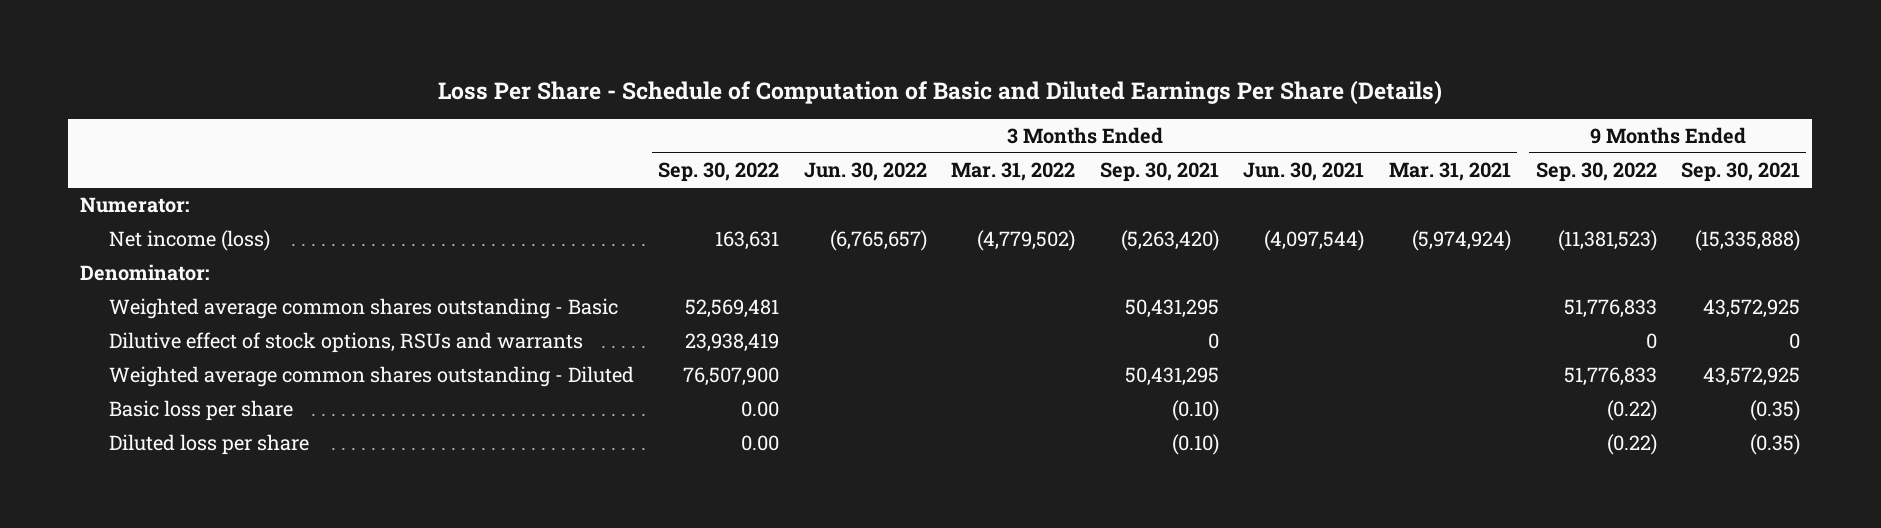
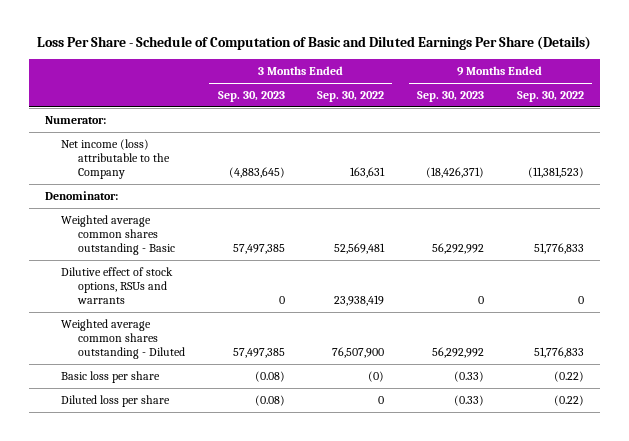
- | 3 Months Ended Sep. 30, 2022 | 3 Months Ended Jun. 30, 2022 | 3 Months Ended Mar. 31, 2022 | 3 Months Ended Sep. 30, 2021 | 3 Months Ended Jun. 30, 2021 | 3 Months Ended Mar. 31, 2021 | 9 Months Ended Sep. 30, 2022 | 9 Months Ended Sep. 30, 2021
+ | 3 Months Ended Sep. 30, 2023 | 3 Months Ended Sep. 30, 2022 | 9 Months Ended Sep. 30, 2023 | 9 Months Ended Sep. 30, 2022
- Net income (loss) | 163,631 | (6,765,657) | (4,779,502) | (5,263,420) | (4,097,544) | (5,974,924) | (11,381,523) | (15,335,888)
+ Net income (loss) attributable to the Company | (4,883,645) | 163,631 | (18,426,371) | (11,381,523)
- Basic loss per share | 0.00 | | | (0.10) | | | (0.22) | (0.35)
- Diluted loss per share | 0.00 | | | (0.10) | | | (0.22) | (0.35)
+ Basic loss per share | (0.08) | (0) | (0.33) | (0.22)
+ Diluted loss per share | (0.08) | 0 | (0.33) | (0.22)

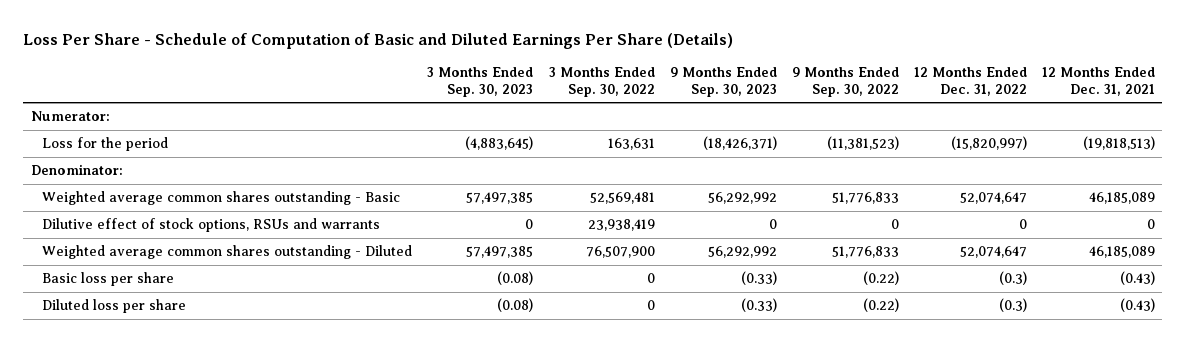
- | 3 Months Ended Sep. 30, 2023 | 3 Months Ended Sep. 30, 2022 | 9 Months Ended Sep. 30, 2023 | 9 Months Ended Sep. 30, 2022
+ | 3 Months Ended Sep. 30, 2023 | 3 Months Ended Sep. 30, 2022 | 9 Months Ended Sep. 30, 2023 | 9 Months Ended Sep. 30, 2022 | 12 Months Ended Dec. 31, 2022 | 12 Months Ended Dec. 31, 2021
- Net income (loss) attributable to the Company | (4,883,645) | 163,631 | (18,426,371) | (11,381,523)
+ Loss for the period | (4,883,645) | 163,631 | (18,426,371) | (11,381,523) | (15,820,997) | (19,818,513)
- Basic loss per share | (0.08) | (0) | (0.33) | (0.22)
+ Basic loss per share | (0.08) | 0 | (0.33) | (0.22) | (0.3) | (0.43)

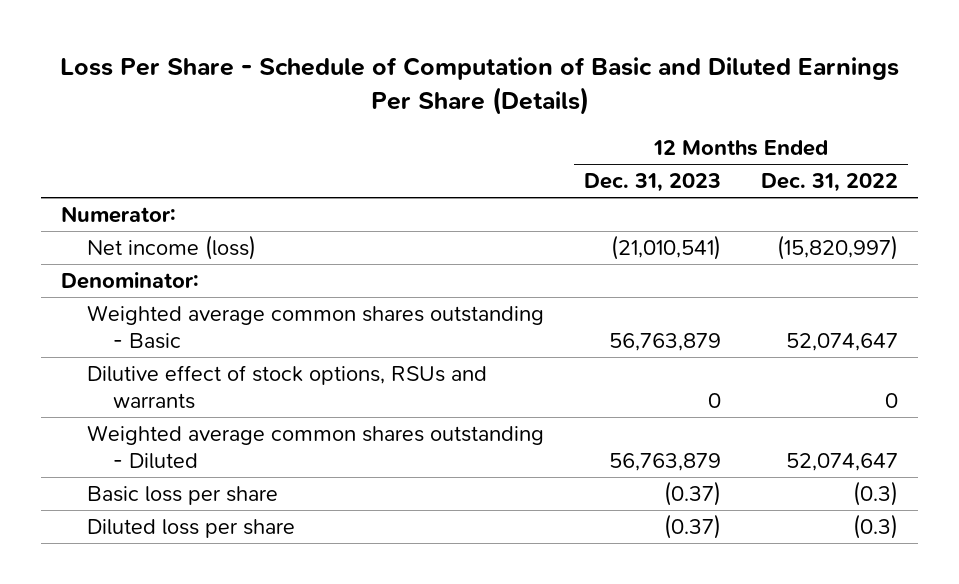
- | 3 Months Ended Sep. 30, 2023 | 3 Months Ended Sep. 30, 2022 | 9 Months Ended Sep. 30, 2023 | 9 Months Ended Sep. 30, 2022 | 12 Months Ended Dec. 31, 2022 | 12 Months Ended Dec. 31, 2021
+ | 12 Months Ended Dec. 31, 2023 | 12 Months Ended Dec. 31, 2022
- Loss for the period | (4,883,645) | 163,631 | (18,426,371) | (11,381,523) | (15,820,997) | (19,818,513)
+ Net income (loss) | (21,010,541) | (15,820,997)

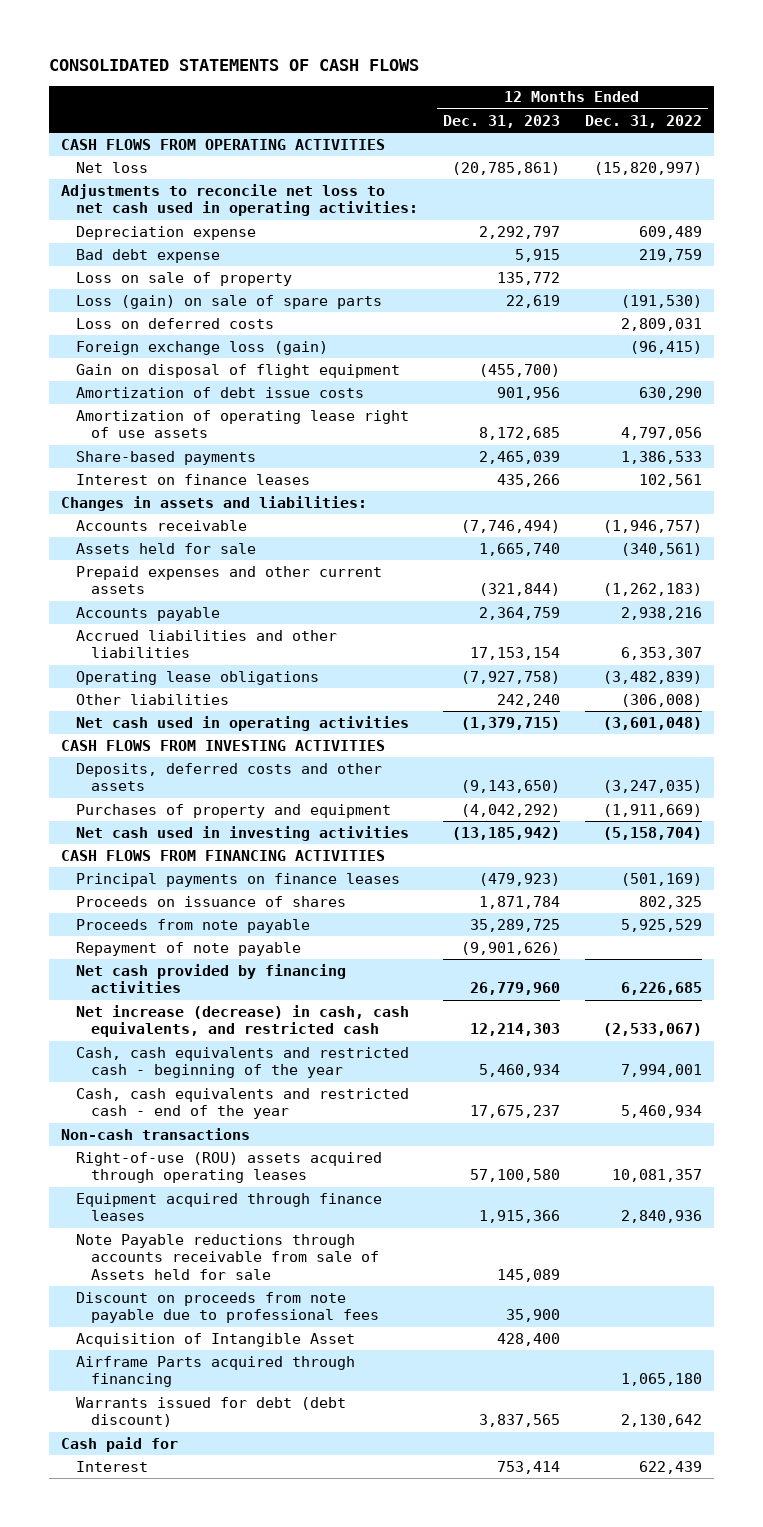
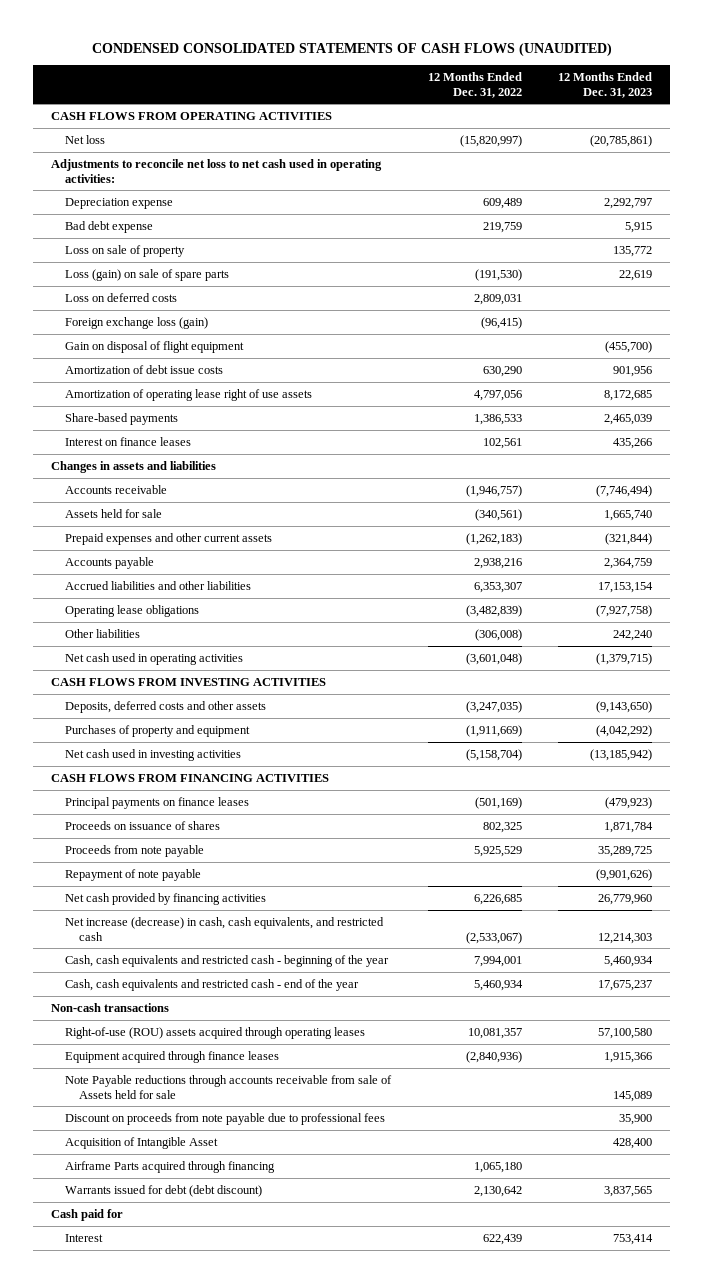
- CONSOLIDATED STATEMENTS OF CASH FLOWS
+ CONDENSED CONSOLIDATED STATEMENTS OF CASH FLOWS (UNAUDITED)
- | 12 Months Ended Dec. 31, 2023 | 12 Months Ended Dec. 31, 2022
+ | 12 Months Ended Dec. 31, 2022 | 12 Months Ended Dec. 31, 2023
- Changes in assets and liabilities:
+ Changes in assets and liabilities
- Equipment acquired through finance leases | 1,915,366 | 2,840,936
+ Equipment acquired through finance leases | (2,840,936) | 1,915,366

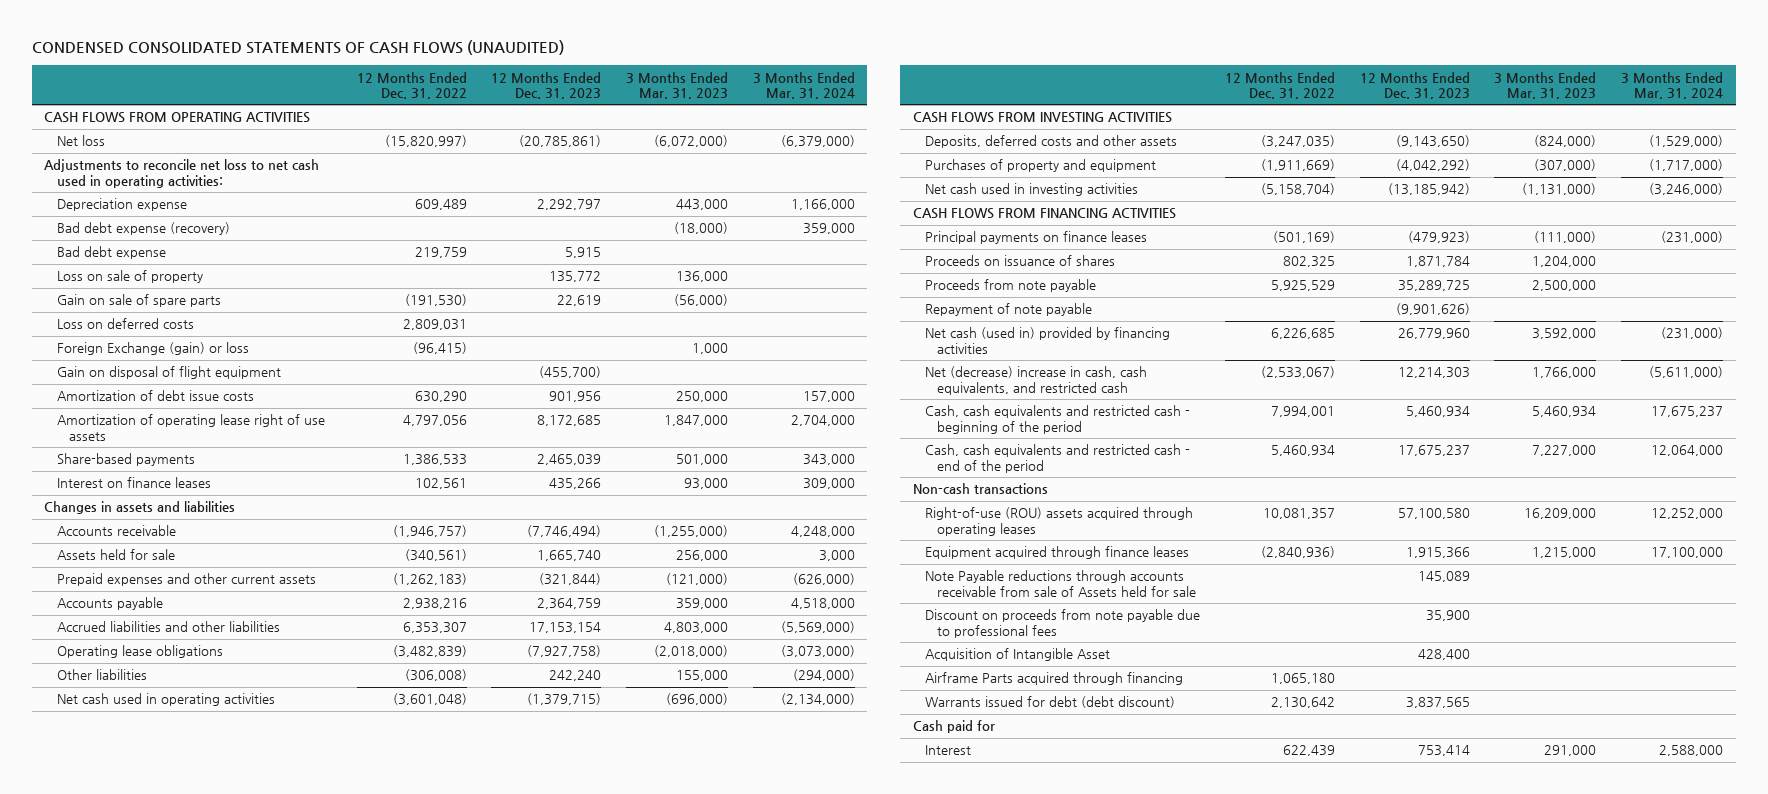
- | 12 Months Ended Dec. 31, 2022 | 12 Months Ended Dec. 31, 2023
+ | 12 Months Ended Dec. 31, 2022 | 12 Months Ended Dec. 31, 2023 | 3 Months Ended Mar. 31, 2023 | 3 Months Ended Mar. 31, 2024
+ Bad debt expense (recovery) | | | (18,000) | 359,000
- Loss (gain) on sale of spare parts | (191,530) | 22,619
+ Gain on sale of spare parts | (191,530) | 22,619 | (56,000) |
- Foreign exchange loss (gain) | (96,415) |
+ Foreign Exchange (gain) or loss | (96,415) | | 1,000 |
- Net cash provided by financing activities | 6,226,685 | 26,779,960
- Net increase (decrease) in cash, cash equivalents, and restricted cash | (2,533,067) | 12,214,303
- Cash, cash equivalents and restricted cash - beginning of the year | 7,994,001 | 5,460,934
- Cash, cash equivalents and restricted cash - end of the year | 5,460,934 | 17,675,237
+ Net cash (used in) provided by financing activities | 6,226,685 | 26,779,960 | 3,592,000 | (231,000)
+ Net (decrease) increase in cash, cash equivalents, and restricted cash | (2,533,067) | 12,214,303 | 1,766,000 | (5,611,000)
+ Cash, cash equivalents and restricted cash - beginning of the period | 7,994,001 | 5,460,934 | 5,460,934 | 17,675,237
+ Cash, cash equivalents and restricted cash - end of the period | 5,460,934 | 17,675,237 | 7,227,000 | 12,064,000

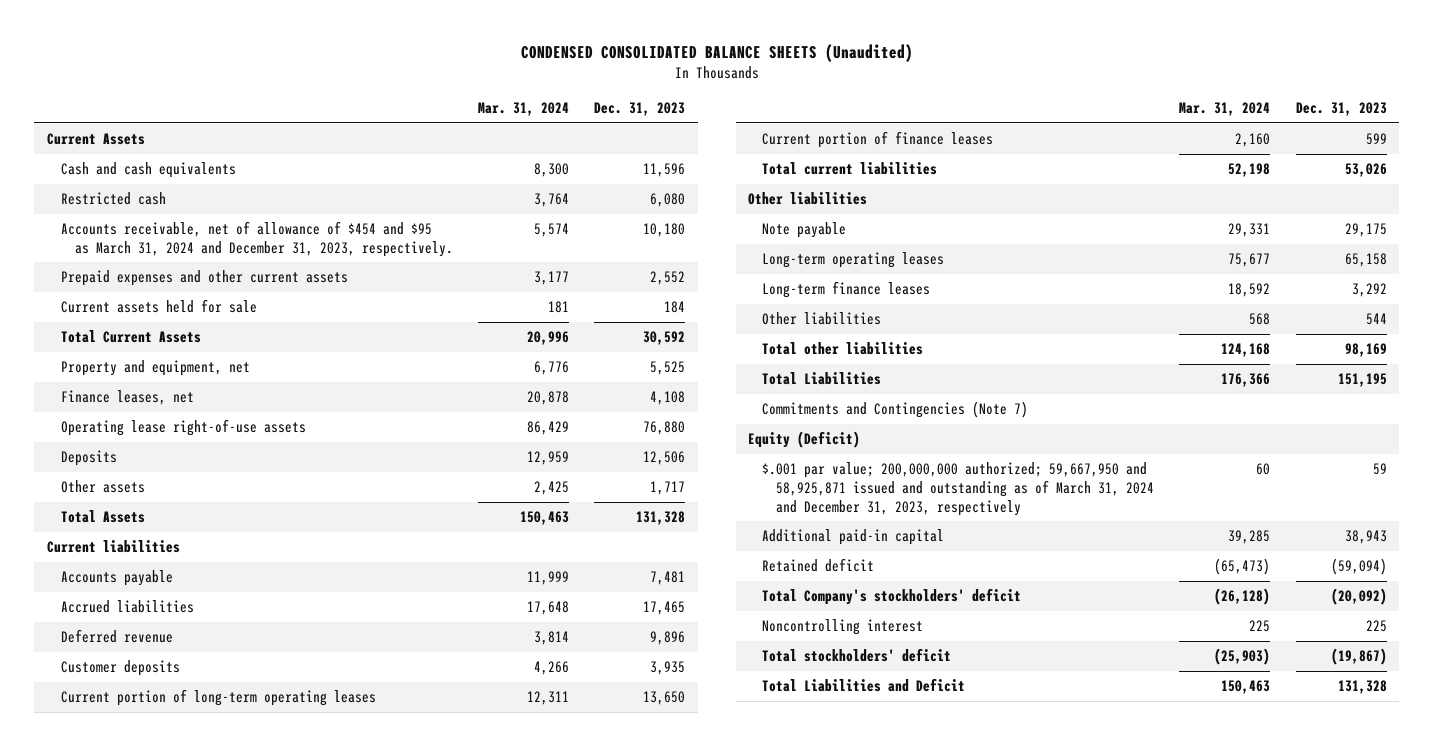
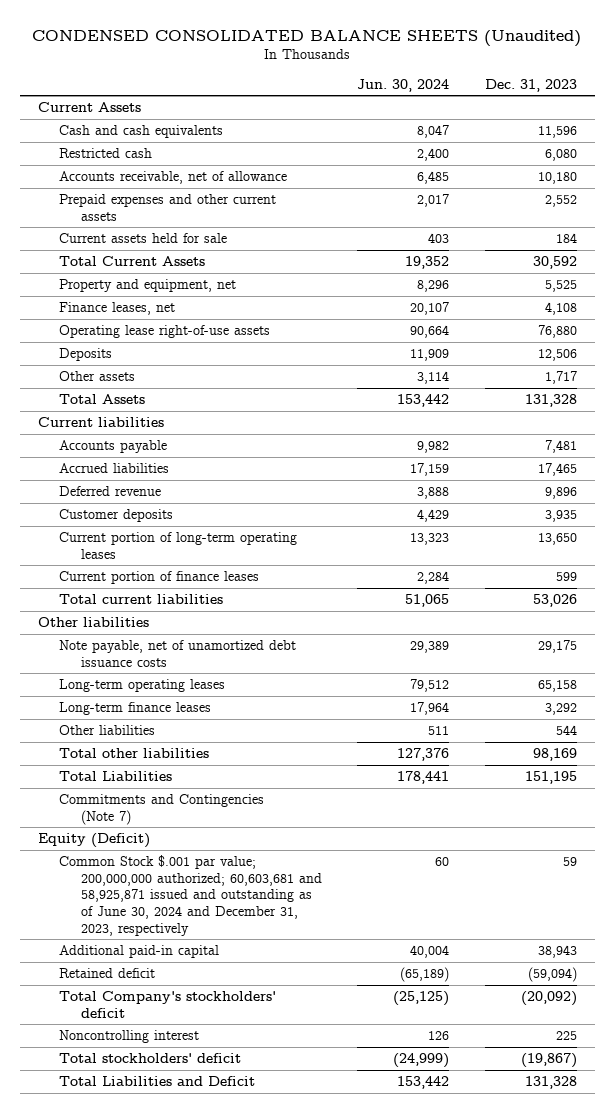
- | Mar. 31, 2024 | Dec. 31, 2023
+ | Jun. 30, 2024 | Dec. 31, 2023
- Accounts receivable, net of allowance of $454 and $95 as March 31, 2024 and December 31, 2023, respectively. | 5,574 | 10,180
+ Accounts receivable, net of allowance | 6,485 | 10,180
- Note payable | 29,331 | 29,175
+ Note payable, net of unamortized debt issuance costs | 29,389 | 29,175
- $.001 par value; 200,000,000 authorized; 59,667,950 and 58,925,871 issued and outstanding as of March 31, 2024 and December 31, 2023, respectively | 60 | 59
+ Common Stock $.001 par value; 200,000,000 authorized; 60,603,681 and 58,925,871 issued and outstanding as of June 30, 2024 and December 31, 2023, respectively | 60 | 59

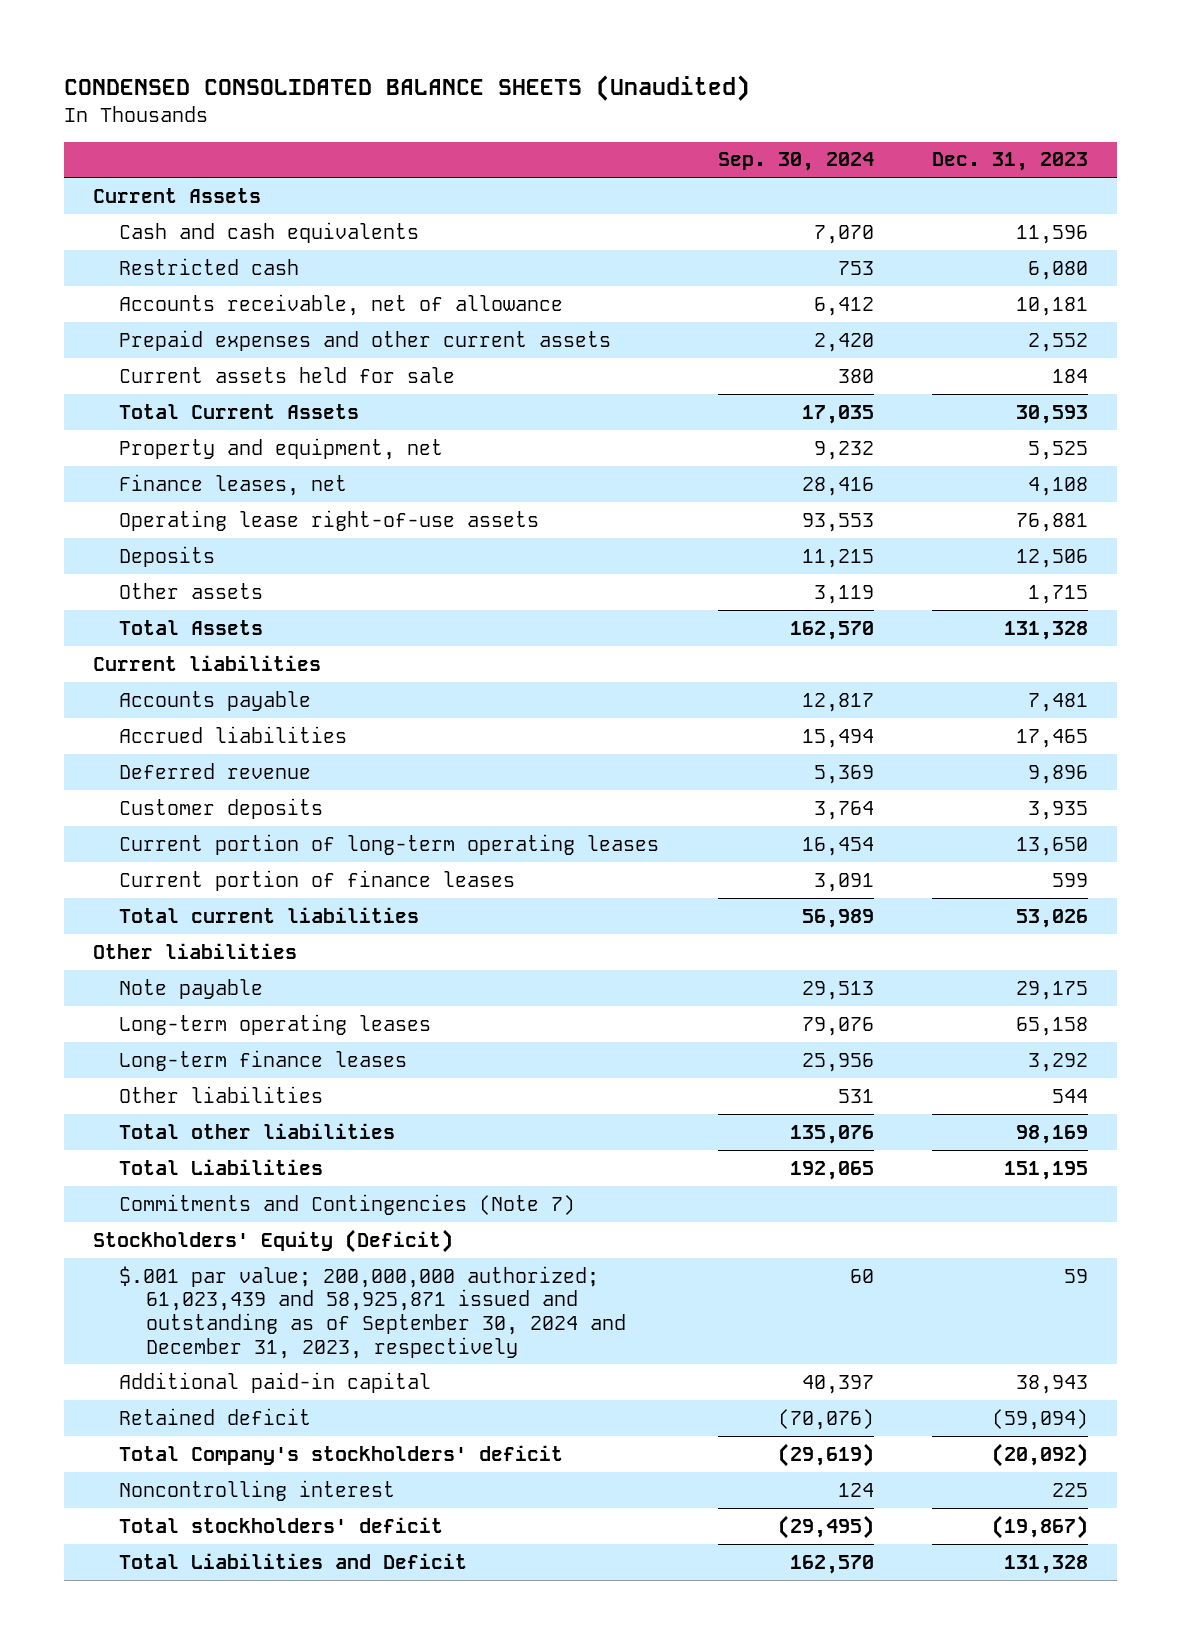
- | Jun. 30, 2024 | Dec. 31, 2023
+ | Sep. 30, 2024 | Dec. 31, 2023
- Accounts receivable, net of allowance | 6,485 | 10,180
+ Accounts receivable, net of allowance | 6,412 | 10,181
- Total Current Assets | 19,352 | 30,592
+ Total Current Assets | 17,035 | 30,593
- Operating lease right-of-use assets | 90,664 | 76,880
+ Operating lease right-of-use assets | 93,553 | 76,881
- Other assets | 3,114 | 1,717
+ Other assets | 3,119 | 1,715
- Note payable, net of unamortized debt issuance costs | 29,389 | 29,175
+ Note payable | 29,513 | 29,175
- Equity (Deficit)
- Common Stock $.001 par value; 200,000,000 authorized; 60,603,681 and 58,925,871 issued and outstanding as of June 30, 2024 and December 31, 2023, respectively | 60 | 59
+ Stockholders' Equity (Deficit)
+ $.001 par value; 200,000,000 authorized; 61,023,439 and 58,925,871 issued and outstanding as of September 30, 2024 and December 31, 2023, respectively | 60 | 59

